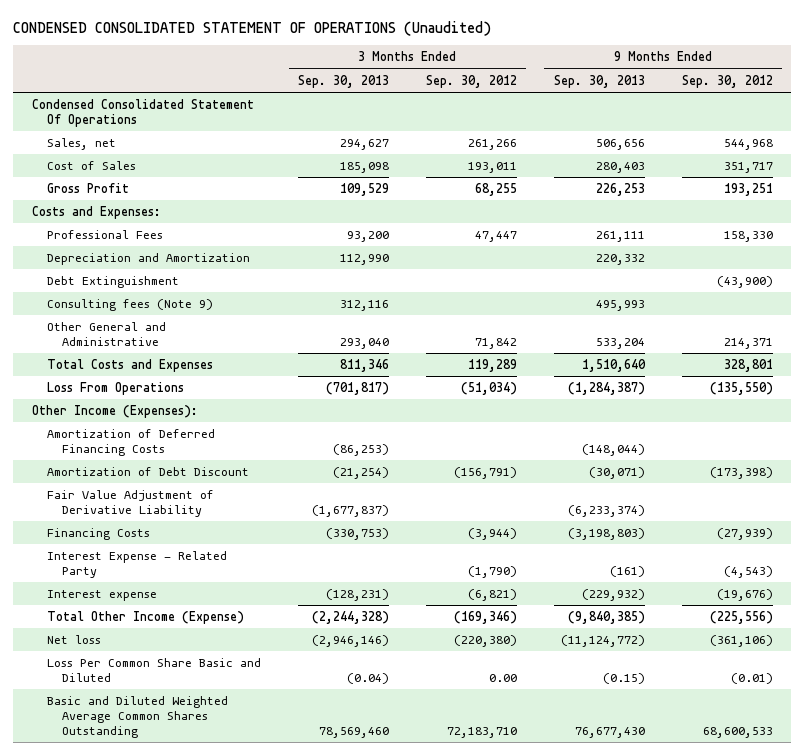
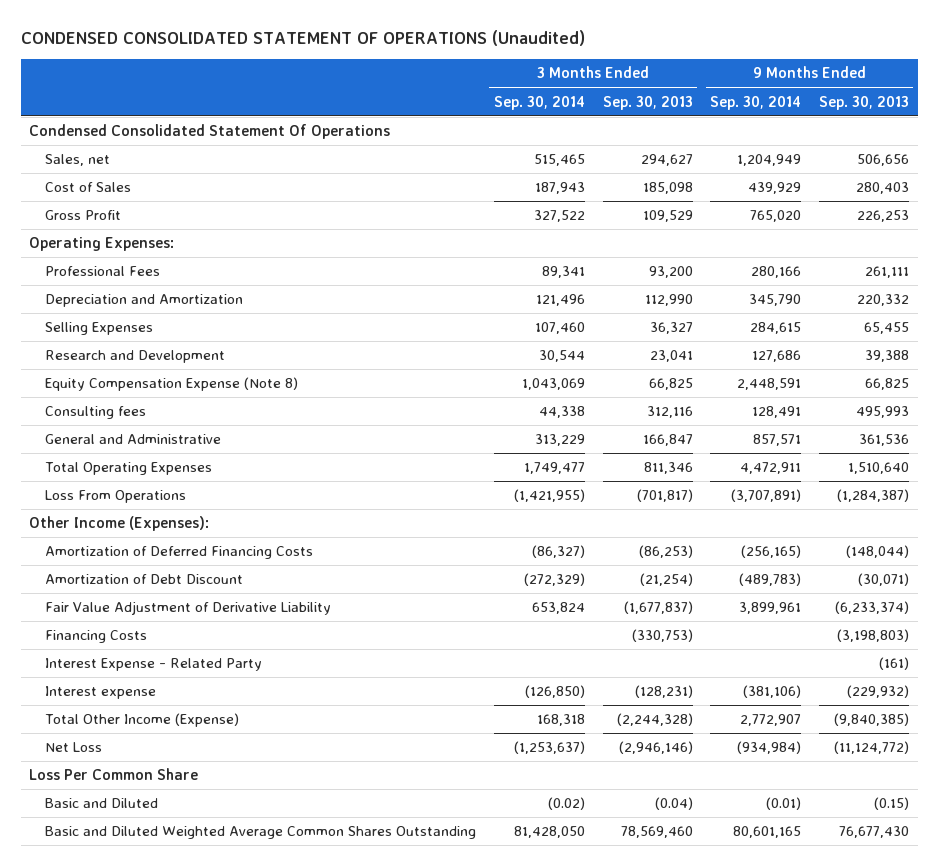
- | 3 Months Ended Sep. 30, 2013 | 3 Months Ended Sep. 30, 2012 | 9 Months Ended Sep. 30, 2013 | 9 Months Ended Sep. 30, 2012
+ | 3 Months Ended Sep. 30, 2014 | 3 Months Ended Sep. 30, 2013 | 9 Months Ended Sep. 30, 2014 | 9 Months Ended Sep. 30, 2013
- Costs and Expenses:
+ Operating Expenses:
- Debt Extinguishment | | | | (43,900)
- Consulting fees (Note 9) | 312,116 | | 495,993 |
- Other General and Administrative | 293,040 | 71,842 | 533,204 | 214,371
- Total Costs and Expenses | 811,346 | 119,289 | 1,510,640 | 328,801
+ Selling Expenses | 107,460 | 36,327 | 284,615 | 65,455
+ Research and Development | 30,544 | 23,041 | 127,686 | 39,388
+ Equity Compensation Expense (Note 8) | 1,043,069 | 66,825 | 2,448,591 | 66,825
+ Consulting fees | 44,338 | 312,116 | 128,491 | 495,993
+ General and Administrative | 313,229 | 166,847 | 857,571 | 361,536
+ Total Operating Expenses | 1,749,477 | 811,346 | 4,472,911 | 1,510,640
- Net loss | (2,946,146) | (220,380) | (11,124,772) | (361,106)
- Loss Per Common Share Basic and Diluted | (0.04) | 0.00 | (0.15) | (0.01)
+ Net Loss | (1,253,637) | (2,946,146) | (934,984) | (11,124,772)
+ Loss Per Common Share
+ Basic and Diluted | (0.02) | (0.04) | (0.01) | (0.15)

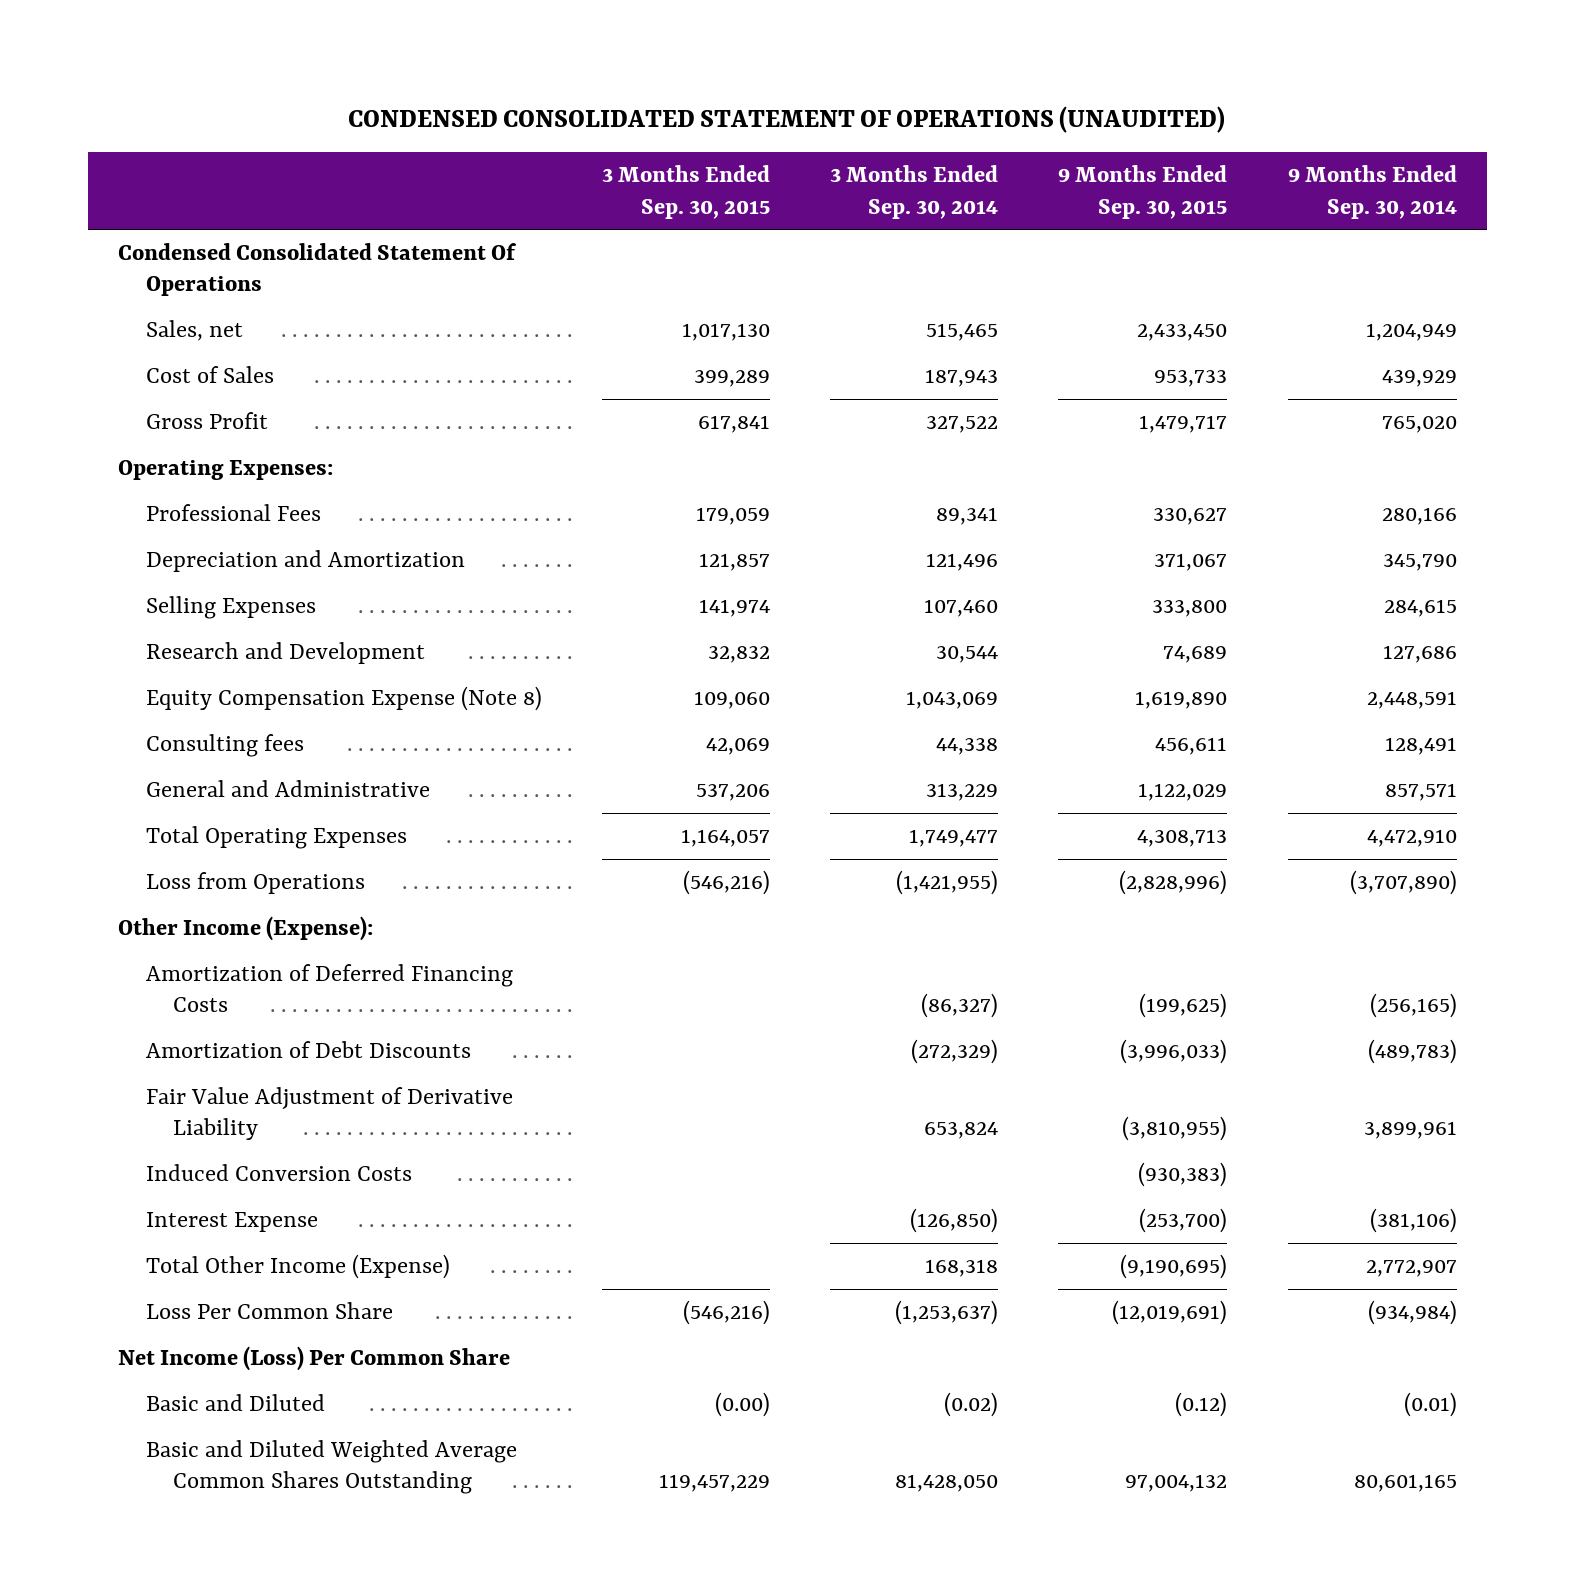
- CONDENSED CONSOLIDATED STATEMENT OF OPERATIONS (Unaudited)
+ CONDENSED CONSOLIDATED STATEMENT OF OPERATIONS (UNAUDITED)
- | 3 Months Ended Sep. 30, 2014 | 3 Months Ended Sep. 30, 2013 | 9 Months Ended Sep. 30, 2014 | 9 Months Ended Sep. 30, 2013
+ | 3 Months Ended Sep. 30, 2015 | 3 Months Ended Sep. 30, 2014 | 9 Months Ended Sep. 30, 2015 | 9 Months Ended Sep. 30, 2014
- Total Operating Expenses | 1,749,477 | 811,346 | 4,472,911 | 1,510,640
- Loss From Operations | (1,421,955) | (701,817) | (3,707,891) | (1,284,387)
- Other Income (Expenses):
+ Total Operating Expenses | 1,164,057 | 1,749,477 | 4,308,713 | 4,472,910
+ Loss from Operations | (546,216) | (1,421,955) | (2,828,996) | (3,707,890)
+ Other Income (Expense):
- Amortization of Debt Discount | (272,329) | (21,254) | (489,783) | (30,071)
+ Amortization of Debt Discounts | | (272,329) | (3,996,033) | (489,783)
- Financing Costs | | (330,753) | | (3,198,803)
- Interest Expense - Related Party | | | | (161)
- Interest expense | (126,850) | (128,231) | (381,106) | (229,932)
+ Induced Conversion Costs | | | (930,383) |
+ Interest Expense | | (126,850) | (253,700) | (381,106)
- Net Loss | (1,253,637) | (2,946,146) | (934,984) | (11,124,772)
- Loss Per Common Share
+ Loss Per Common Share | (546,216) | (1,253,637) | (12,019,691) | (934,984)
+ Net Income (Loss) Per Common Share

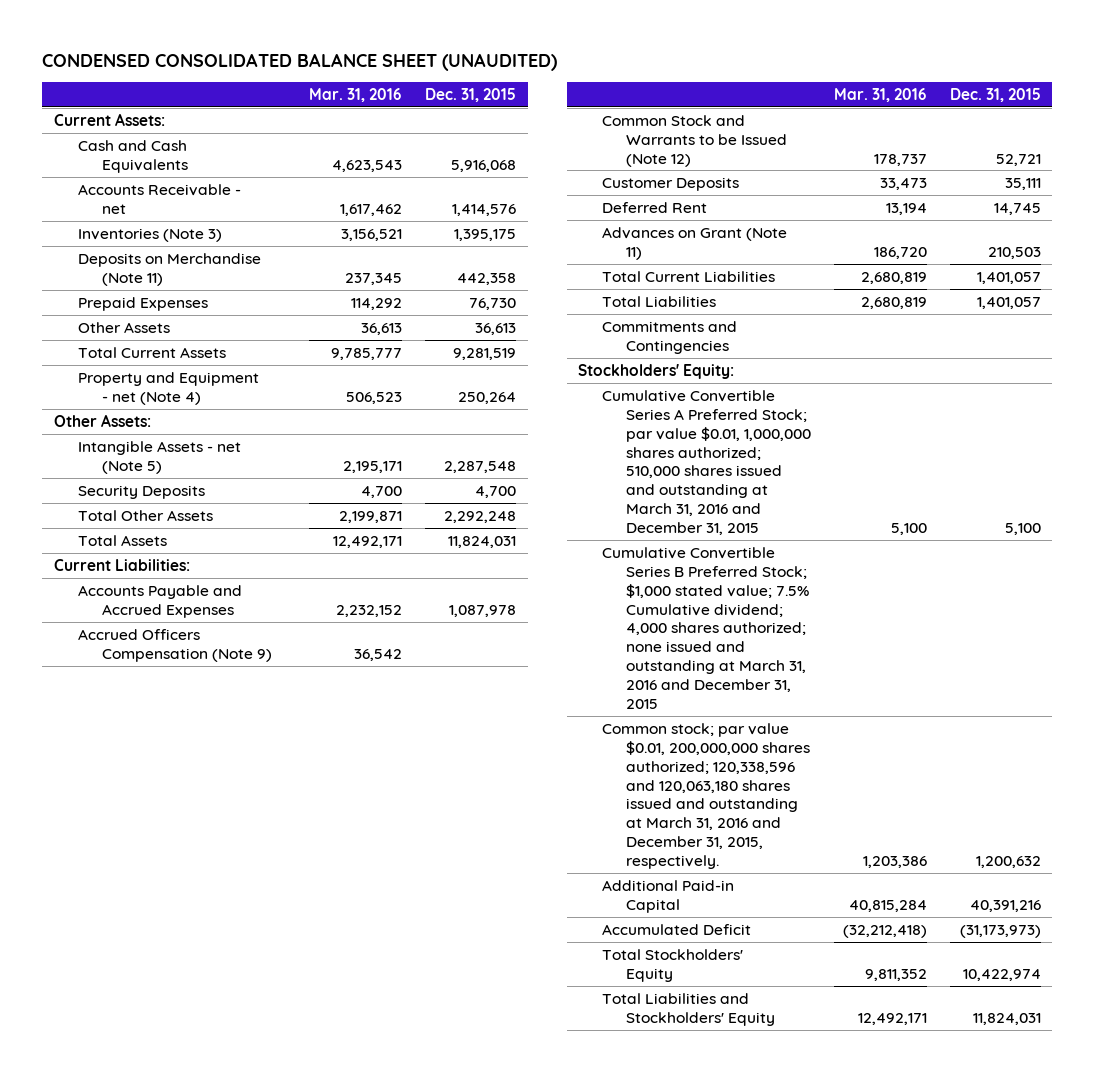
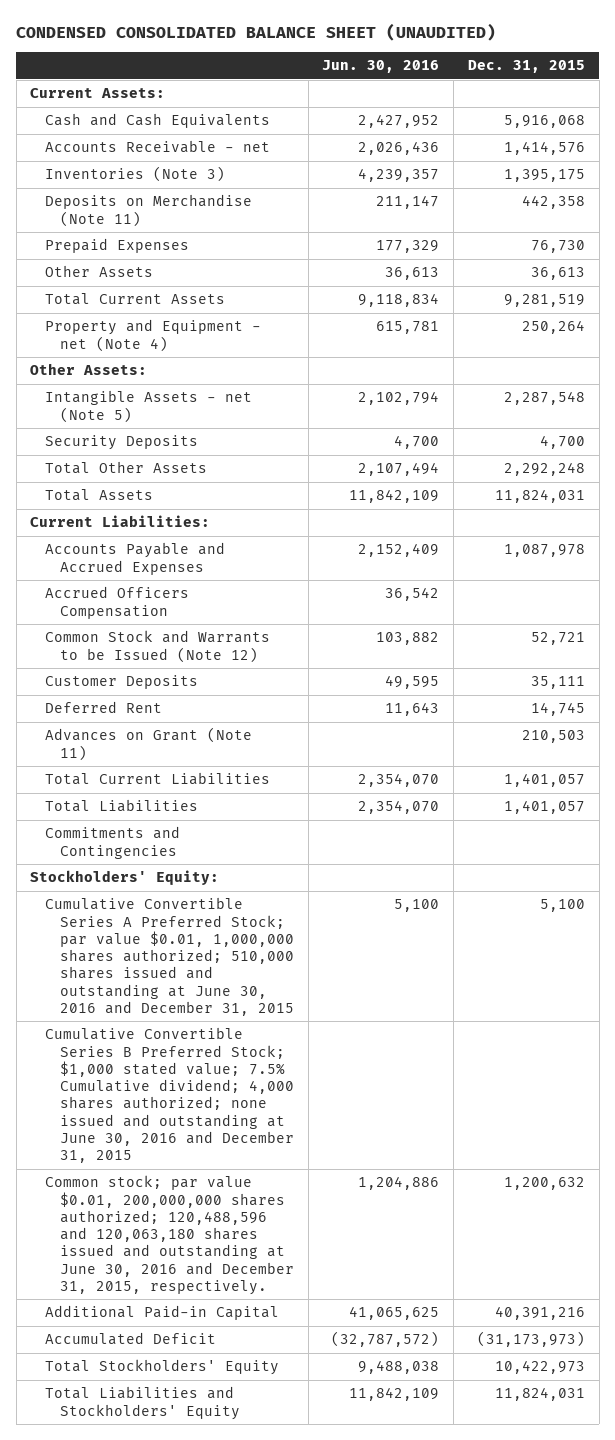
- | Mar. 31, 2016 | Dec. 31, 2015
+ | Jun. 30, 2016 | Dec. 31, 2015
- Accrued Officers Compensation (Note 9) | 36,542 |
+ Accrued Officers Compensation | 36,542 |
- Cumulative Convertible Series A Preferred Stock; par value $0.01, 1,000,000 shares authorized; 510,000 shares issued and outstanding at March 31, 2016 and December 31, 2015 | 5,100 | 5,100
- Cumulative Convertible Series B Preferred Stock; $1,000 stated value; 7.5% Cumulative dividend; 4,000 shares authorized; none issued and outstanding at March 31, 2016 and December 31, 2015
- Common stock; par value $0.01, 200,000,000 shares authorized; 120,338,596 and 120,063,180 shares issued and outstanding at March 31, 2016 and December 31, 2015, respectively. | 1,203,386 | 1,200,632
+ Cumulative Convertible Series A Preferred Stock; par value $0.01, 1,000,000 shares authorized; 510,000 shares issued and outstanding at June 30, 2016 and December 31, 2015 | 5,100 | 5,100
+ Cumulative Convertible Series B Preferred Stock; $1,000 stated value; 7.5% Cumulative dividend; 4,000 shares authorized; none issued and outstanding at June 30, 2016 and December 31, 2015
+ Common stock; par value $0.01, 200,000,000 shares authorized; 120,488,596 and 120,063,180 shares issued and outstanding at June 30, 2016 and December 31, 2015, respectively. | 1,204,886 | 1,200,632
- Total Stockholders' Equity | 9,811,352 | 10,422,974
+ Total Stockholders' Equity | 9,488,038 | 10,422,973

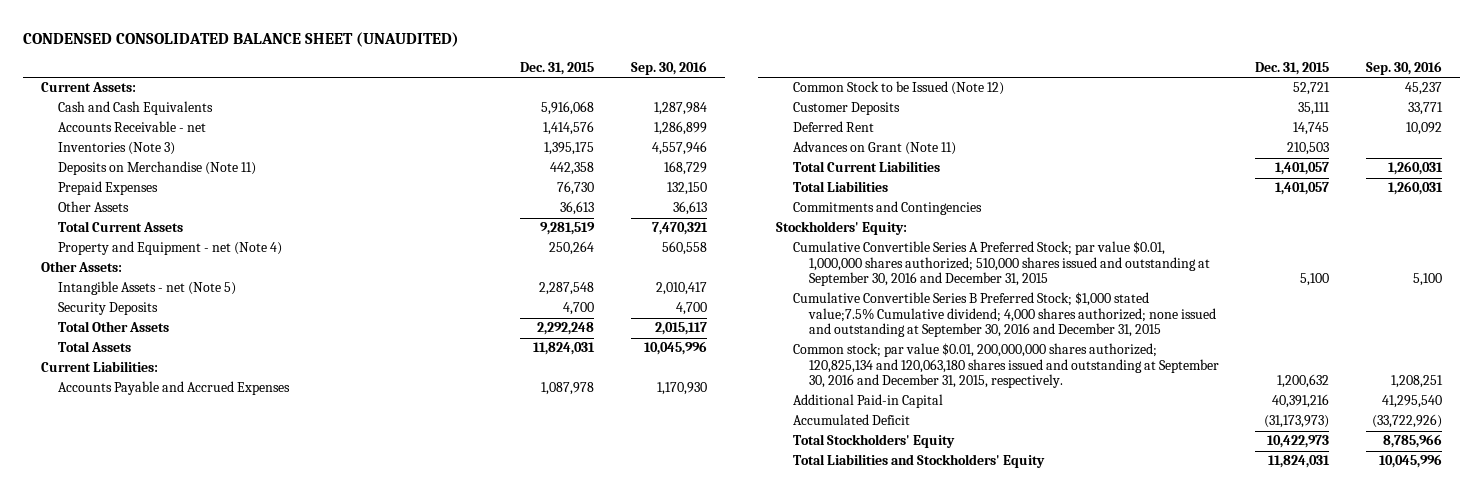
- | Jun. 30, 2016 | Dec. 31, 2015
+ | Dec. 31, 2015 | Sep. 30, 2016
- Accrued Officers Compensation | 36,542 |
- Common Stock and Warrants to be Issued (Note 12) | 103,882 | 52,721
+ Common Stock to be Issued (Note 12) | 52,721 | 45,237
- Cumulative Convertible Series A Preferred Stock; par value $0.01, 1,000,000 shares authorized; 510,000 shares issued and outstanding at June 30, 2016 and December 31, 2015 | 5,100 | 5,100
- Cumulative Convertible Series B Preferred Stock; $1,000 stated value; 7.5% Cumulative dividend; 4,000 shares authorized; none issued and outstanding at June 30, 2016 and December 31, 2015
- Common stock; par value $0.01, 200,000,000 shares authorized; 120,488,596 and 120,063,180 shares issued and outstanding at June 30, 2016 and December 31, 2015, respectively. | 1,204,886 | 1,200,632
+ Cumulative Convertible Series A Preferred Stock; par value $0.01, 1,000,000 shares authorized; 510,000 shares issued and outstanding at September 30, 2016 and December 31, 2015 | 5,100 | 5,100
+ Cumulative Convertible Series B Preferred Stock; $1,000 stated value;7.5% Cumulative dividend; 4,000 shares authorized; none issued and outstanding at September 30, 2016 and December 31, 2015
+ Common stock; par value $0.01, 200,000,000 shares authorized; 120,825,134 and 120,063,180 shares issued and outstanding at September 30, 2016 and December 31, 2015, respectively. | 1,200,632 | 1,208,251

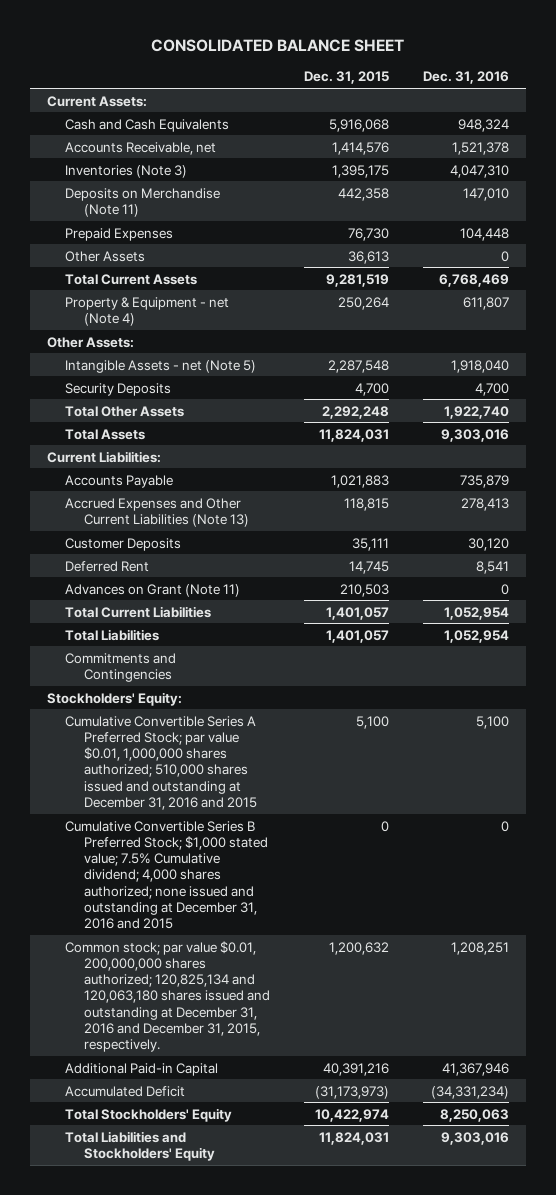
- CONDENSED CONSOLIDATED BALANCE SHEET (UNAUDITED)
+ CONSOLIDATED BALANCE SHEET
- | Dec. 31, 2015 | Sep. 30, 2016
+ | Dec. 31, 2015 | Dec. 31, 2016
- Accounts Receivable - net | 1,414,576 | 1,286,899
+ Accounts Receivable, net | 1,414,576 | 1,521,378
- Property and Equipment - net (Note 4) | 250,264 | 560,558
+ Property & Equipment - net (Note 4) | 250,264 | 611,807
- Accounts Payable and Accrued Expenses | 1,087,978 | 1,170,930
- Common Stock to be Issued (Note 12) | 52,721 | 45,237
+ Accounts Payable | 1,021,883 | 735,879
+ Accrued Expenses and Other Current Liabilities (Note 13) | 118,815 | 278,413
- Cumulative Convertible Series A Preferred Stock; par value $0.01, 1,000,000 shares authorized; 510,000 shares issued and outstanding at September 30, 2016 and December 31, 2015 | 5,100 | 5,100
- Cumulative Convertible Series B Preferred Stock; $1,000 stated value;7.5% Cumulative dividend; 4,000 shares authorized; none issued and outstanding at September 30, 2016 and December 31, 2015
- Common stock; par value $0.01, 200,000,000 shares authorized; 120,825,134 and 120,063,180 shares issued and outstanding at September 30, 2016 and December 31, 2015, respectively. | 1,200,632 | 1,208,251
+ Cumulative Convertible Series A Preferred Stock; par value $0.01, 1,000,000 shares authorized; 510,000 shares issued and outstanding at December 31, 2016 and 2015 | 5,100 | 5,100
+ Cumulative Convertible Series B Preferred Stock; $1,000 stated value; 7.5% Cumulative dividend; 4,000 shares authorized; none issued and outstanding at December 31, 2016 and 2015 | 0 | 0
+ Common stock; par value $0.01, 200,000,000 shares authorized; 120,825,134 and 120,063,180 shares issued and outstanding at December 31, 2016 and December 31, 2015, respectively. | 1,200,632 | 1,208,251
- Total Stockholders' Equity | 10,422,973 | 8,785,966
+ Total Stockholders' Equity | 10,422,974 | 8,250,063

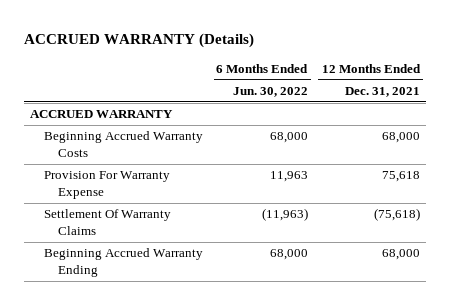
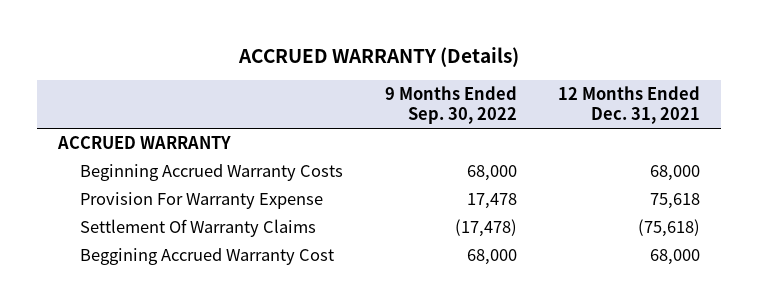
- | 6 Months Ended Jun. 30, 2022 | 12 Months Ended Dec. 31, 2021
+ | 9 Months Ended Sep. 30, 2022 | 12 Months Ended Dec. 31, 2021
- Beginning Accrued Warranty Ending | 68,000 | 68,000
+ Beggining Accrued Warranty Cost | 68,000 | 68,000

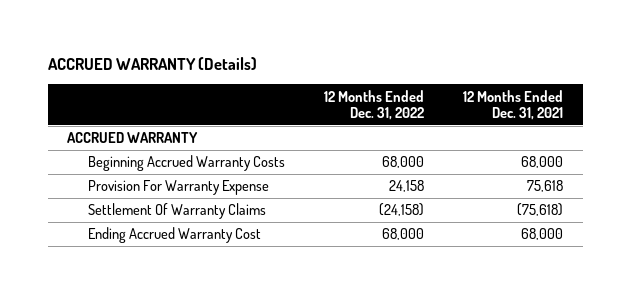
- | 9 Months Ended Sep. 30, 2022 | 12 Months Ended Dec. 31, 2021
+ | 12 Months Ended Dec. 31, 2022 | 12 Months Ended Dec. 31, 2021
- Beggining Accrued Warranty Cost | 68,000 | 68,000
+ Ending Accrued Warranty Cost | 68,000 | 68,000

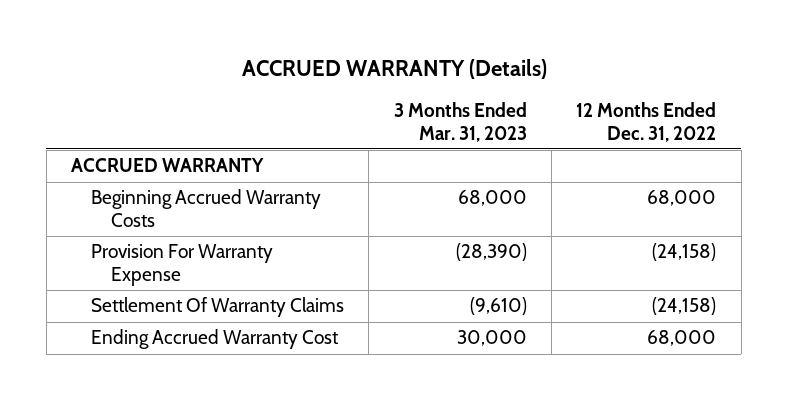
- | 12 Months Ended Dec. 31, 2022 | 12 Months Ended Dec. 31, 2021
+ | 3 Months Ended Mar. 31, 2023 | 12 Months Ended Dec. 31, 2022
- Provision For Warranty Expense | 24,158 | 75,618
+ Provision For Warranty Expense | (28,390) | (24,158)

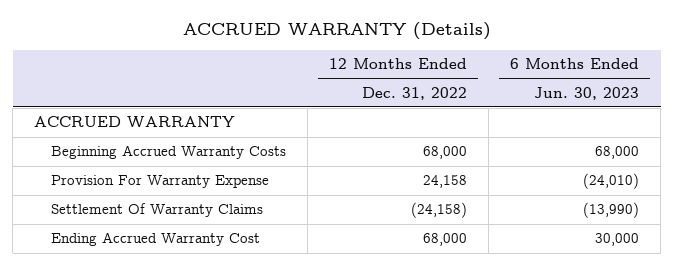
- | 3 Months Ended Mar. 31, 2023 | 12 Months Ended Dec. 31, 2022
+ | 12 Months Ended Dec. 31, 2022 | 6 Months Ended Jun. 30, 2023
- Provision For Warranty Expense | (28,390) | (24,158)
+ Provision For Warranty Expense | 24,158 | (24,010)

